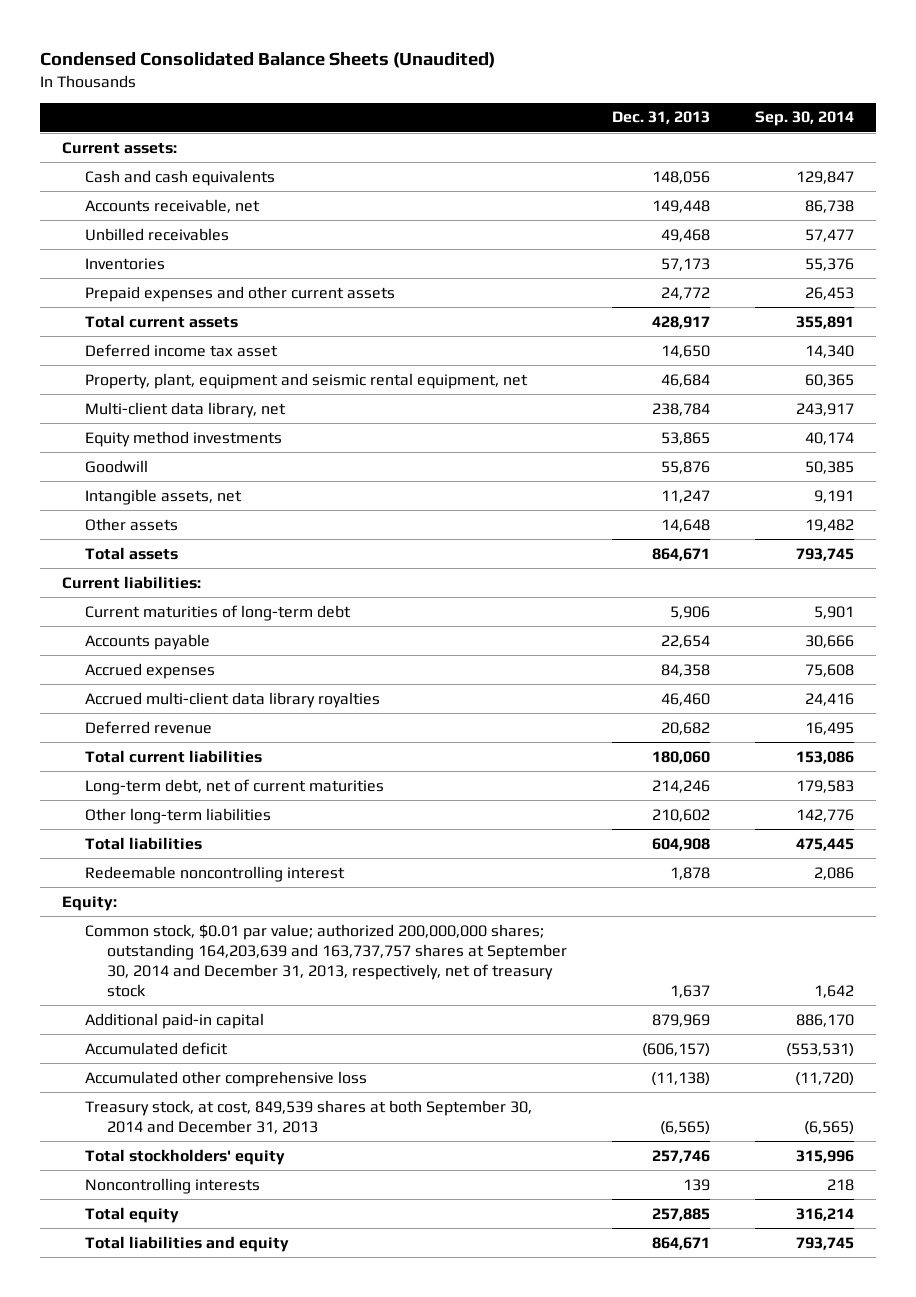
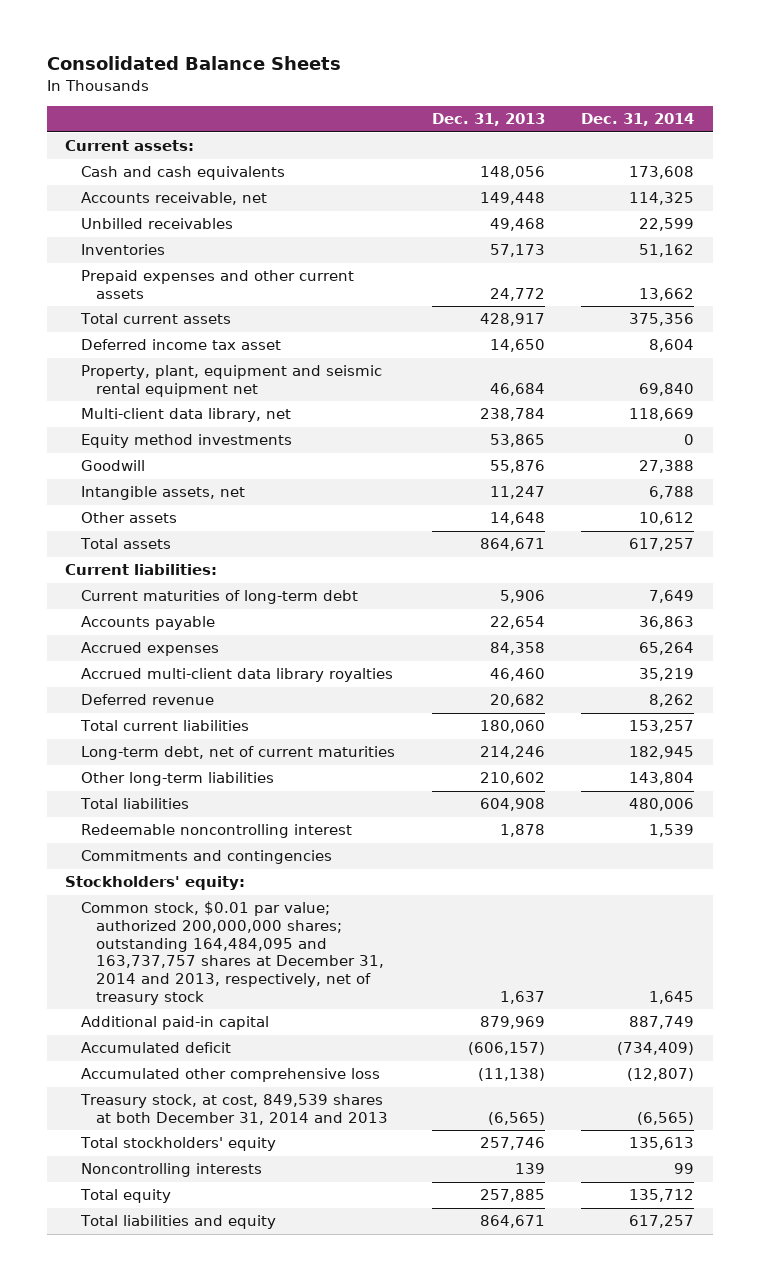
- Condensed Consolidated Balance Sheets (Unaudited)
+ Consolidated Balance Sheets
- | Dec. 31, 2013 | Sep. 30, 2014
+ | Dec. 31, 2013 | Dec. 31, 2014
- Property, plant, equipment and seismic rental equipment, net | 46,684 | 60,365
+ Property, plant, equipment and seismic rental equipment net | 46,684 | 69,840
- Equity:
- Common stock, $0.01 par value; authorized 200,000,000 shares; outstanding 164,203,639 and 163,737,757 shares at September 30, 2014 and December 31, 2013, respectively, net of treasury stock | 1,637 | 1,642
+ Commitments and contingencies
+ Stockholders' equity:
+ Common stock, $0.01 par value; authorized 200,000,000 shares; outstanding 164,484,095 and 163,737,757 shares at December 31, 2014 and 2013, respectively, net of treasury stock | 1,637 | 1,645
- Treasury stock, at cost, 849,539 shares at both September 30, 2014 and December 31, 2013 | (6,565) | (6,565)
+ Treasury stock, at cost, 849,539 shares at both December 31, 2014 and 2013 | (6,565) | (6,565)

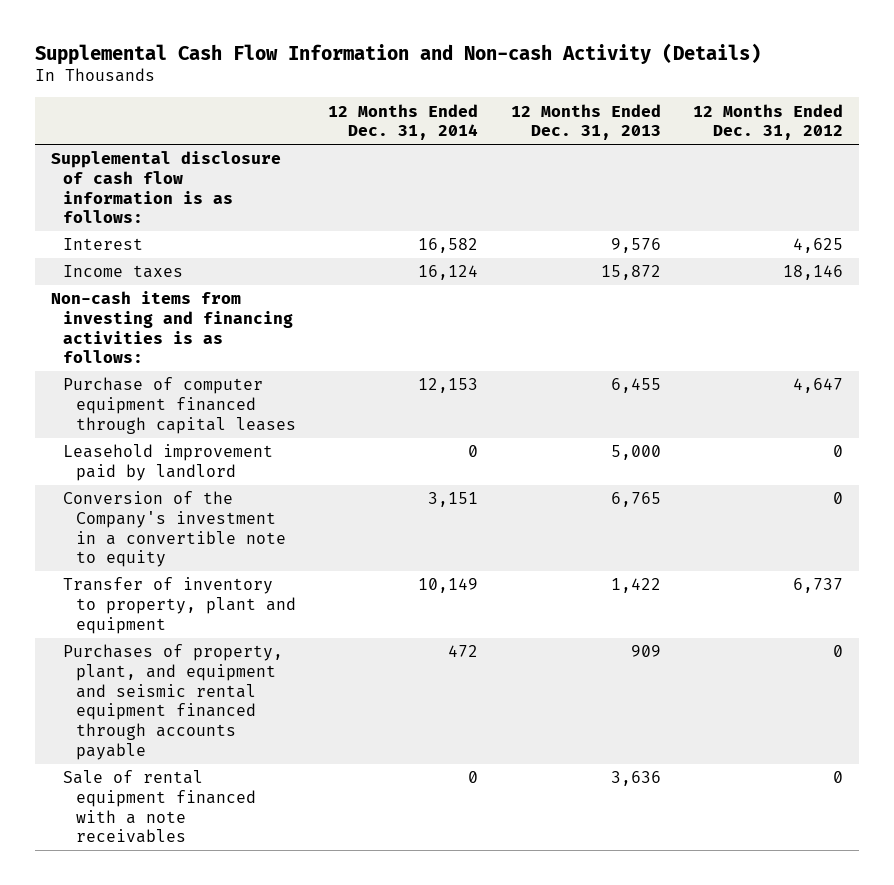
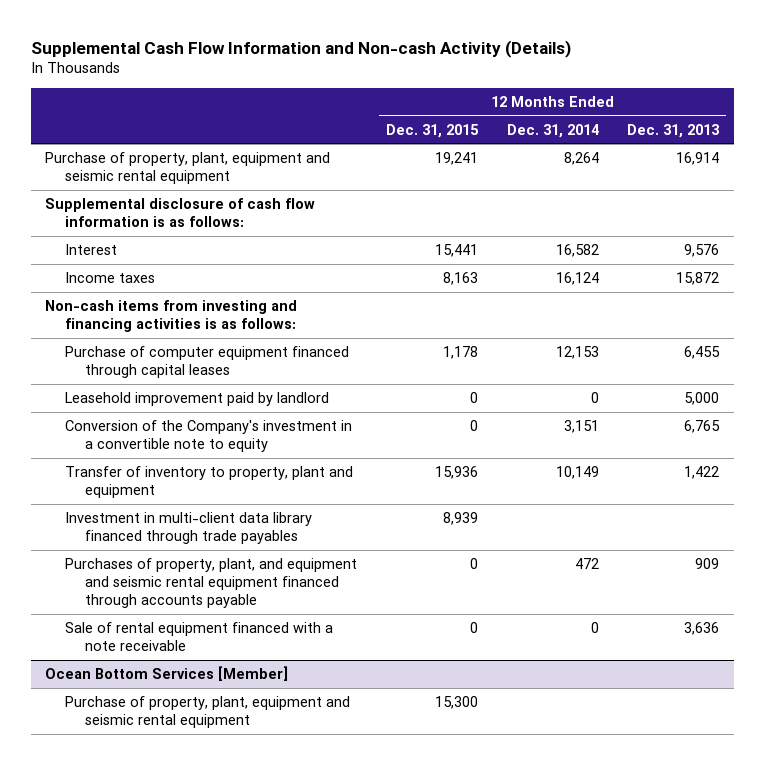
- | 12 Months Ended Dec. 31, 2014 | 12 Months Ended Dec. 31, 2013 | 12 Months Ended Dec. 31, 2012
+ | 12 Months Ended Dec. 31, 2015 | 12 Months Ended Dec. 31, 2014 | 12 Months Ended Dec. 31, 2013
+ Purchase of property, plant, equipment and seismic rental equipment | 19,241 | 8,264 | 16,914
+ Investment in multi-client data library financed through trade payables | 8,939 | |
- Sale of rental equipment financed with a note receivables | 0 | 3,636 | 0
+ Sale of rental equipment financed with a note receivable | 0 | 0 | 3,636
+ Ocean Bottom Services [Member]
+ Purchase of property, plant, equipment and seismic rental equipment | 15,300 | |

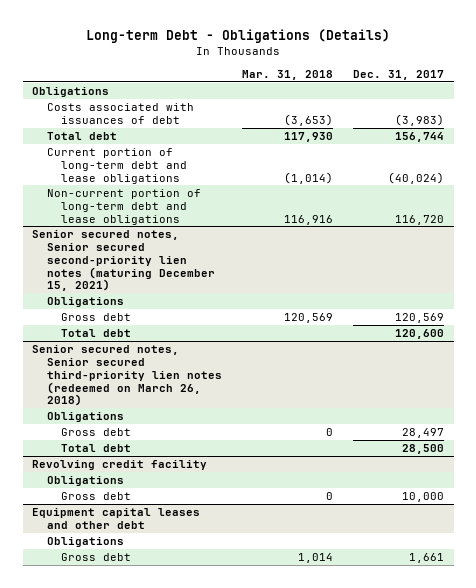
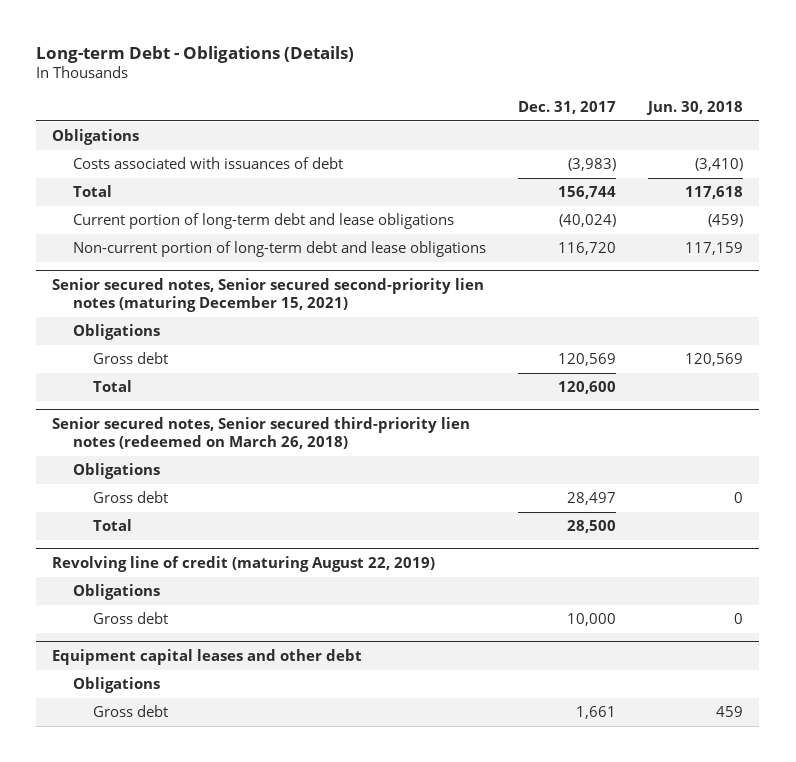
- | Mar. 31, 2018 | Dec. 31, 2017
+ | Dec. 31, 2017 | Jun. 30, 2018
- Total debt | 117,930 | 156,744
+ Total | 156,744 | 117,618
@ Senior secured notes, Senior secured second-priority lien notes (maturing December 15, 2021)
- Total debt | | 120,600
+ Total | 120,600 |
@ Senior secured notes, Senior secured third-priority lien notes (redeemed on March 26, 2018)
- Total debt | | 28,500
- Revolving credit facility
@ Senior secured notes, Senior secured third-priority lien notes (redeemed on March 26, 2018)
+ Total | 28,500 |
+ Revolving line of credit (maturing August 22, 2019)

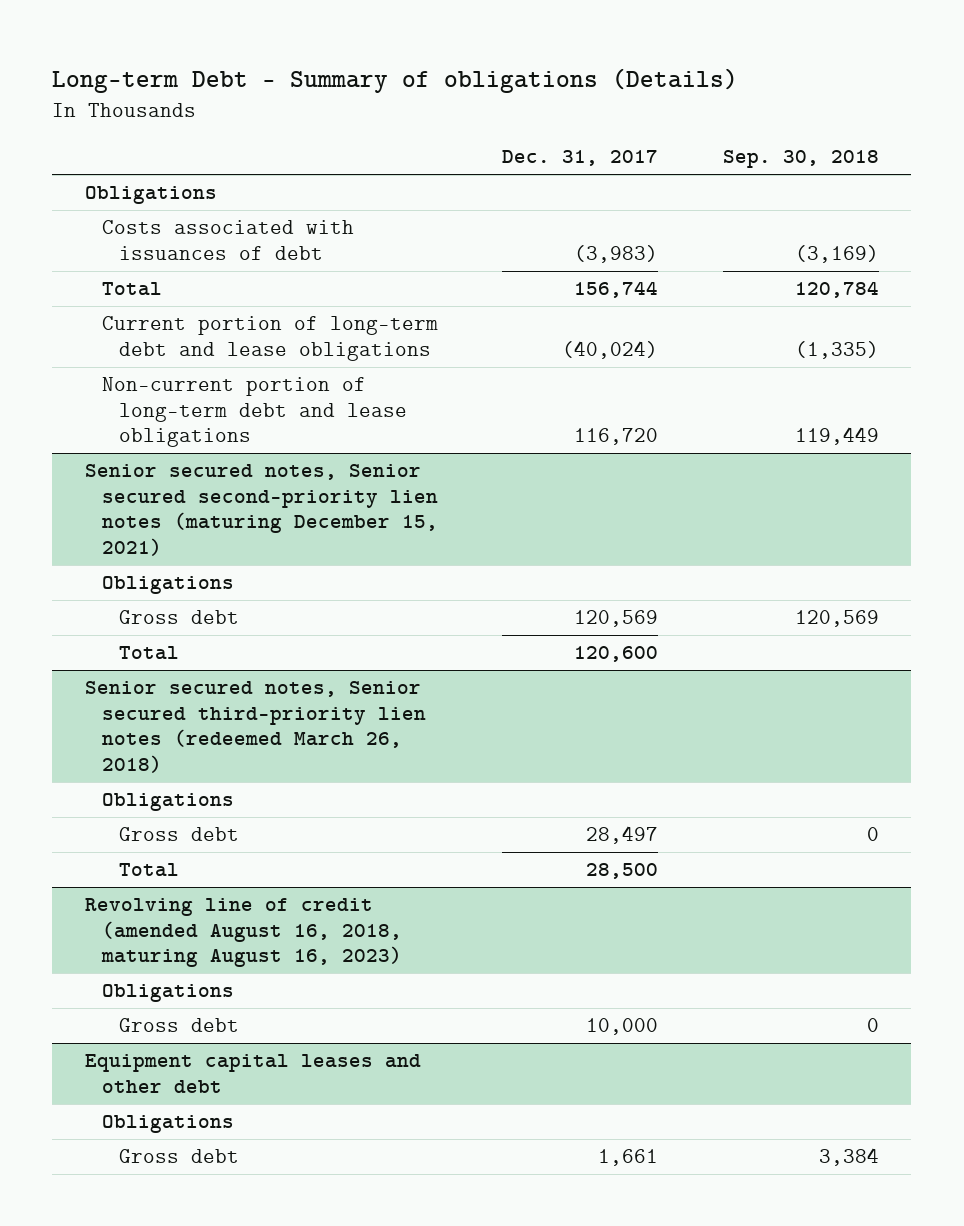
- Long-term Debt - Obligations (Details)
+ Long-term Debt - Summary of obligations (Details)
- | Dec. 31, 2017 | Jun. 30, 2018
+ | Dec. 31, 2017 | Sep. 30, 2018
- Senior secured notes, Senior secured third-priority lien notes (redeemed on March 26, 2018)
+ Senior secured notes, Senior secured third-priority lien notes (redeemed March 26, 2018)
- Revolving line of credit (maturing August 22, 2019)
+ Revolving line of credit (amended August 16, 2018, maturing August 16, 2023)

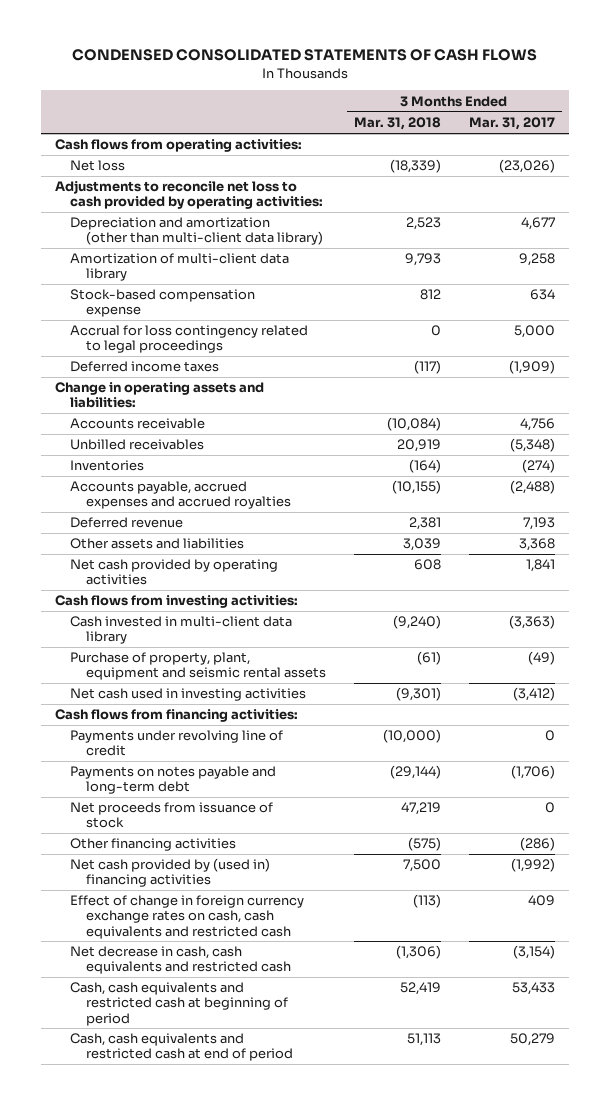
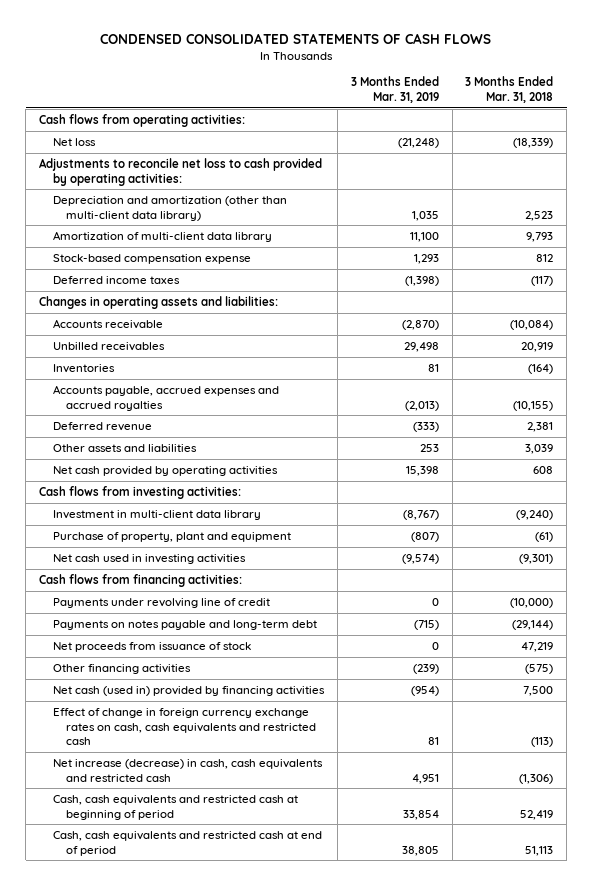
- | 3 Months Ended Mar. 31, 2018 | 3 Months Ended Mar. 31, 2017
+ | 3 Months Ended Mar. 31, 2019 | 3 Months Ended Mar. 31, 2018
- Accrual for loss contingency related to legal proceedings | 0 | 5,000
- Change in operating assets and liabilities:
+ Changes in operating assets and liabilities:
- Cash invested in multi-client data library | (9,240) | (3,363)
- Purchase of property, plant, equipment and seismic rental assets | (61) | (49)
+ Investment in multi-client data library | (8,767) | (9,240)
+ Purchase of property, plant and equipment | (807) | (61)
- Net cash provided by (used in) financing activities | 7,500 | (1,992)
+ Net cash (used in) provided by financing activities | (954) | 7,500
- Net decrease in cash, cash equivalents and restricted cash | (1,306) | (3,154)
+ Net increase (decrease) in cash, cash equivalents and restricted cash | 4,951 | (1,306)

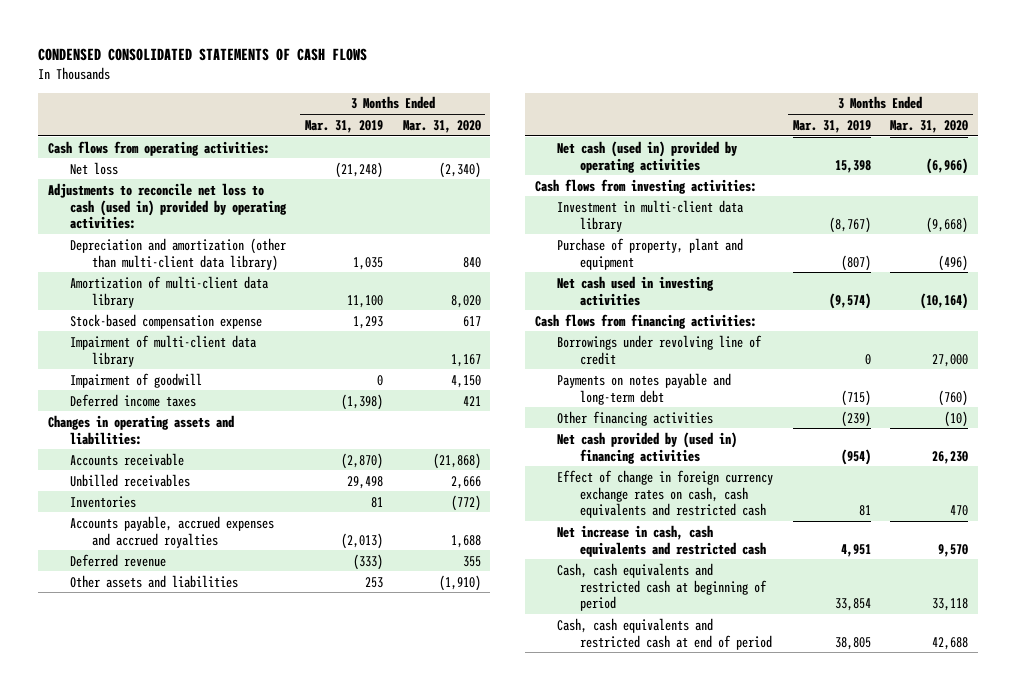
- | 3 Months Ended Mar. 31, 2019 | 3 Months Ended Mar. 31, 2018
+ | 3 Months Ended Mar. 31, 2019 | 3 Months Ended Mar. 31, 2020
- Adjustments to reconcile net loss to cash provided by operating activities:
+ Adjustments to reconcile net loss to cash (used in) provided by operating activities:
+ Impairment of multi-client data library | | 1,167
+ Impairment of goodwill | 0 | 4,150
- Net cash provided by operating activities | 15,398 | 608
+ Net cash (used in) provided by operating activities | 15,398 | (6,966)
- Payments under revolving line of credit | 0 | (10,000)
+ Borrowings under revolving line of credit | 0 | 27,000
- Net proceeds from issuance of stock | 0 | 47,219
- Net cash (used in) provided by financing activities | (954) | 7,500
+ Net cash provided by (used in) financing activities | (954) | 26,230
- Net increase (decrease) in cash, cash equivalents and restricted cash | 4,951 | (1,306)
+ Net increase in cash, cash equivalents and restricted cash | 4,951 | 9,570

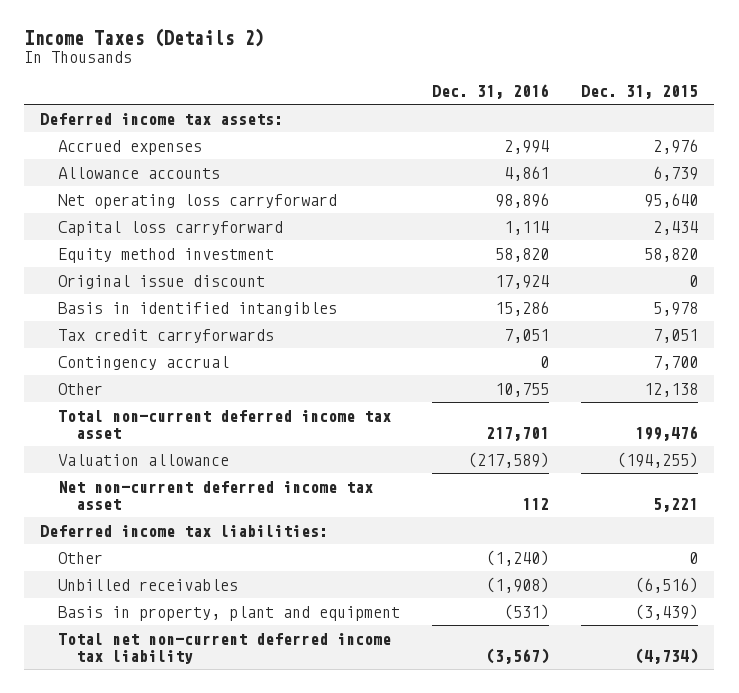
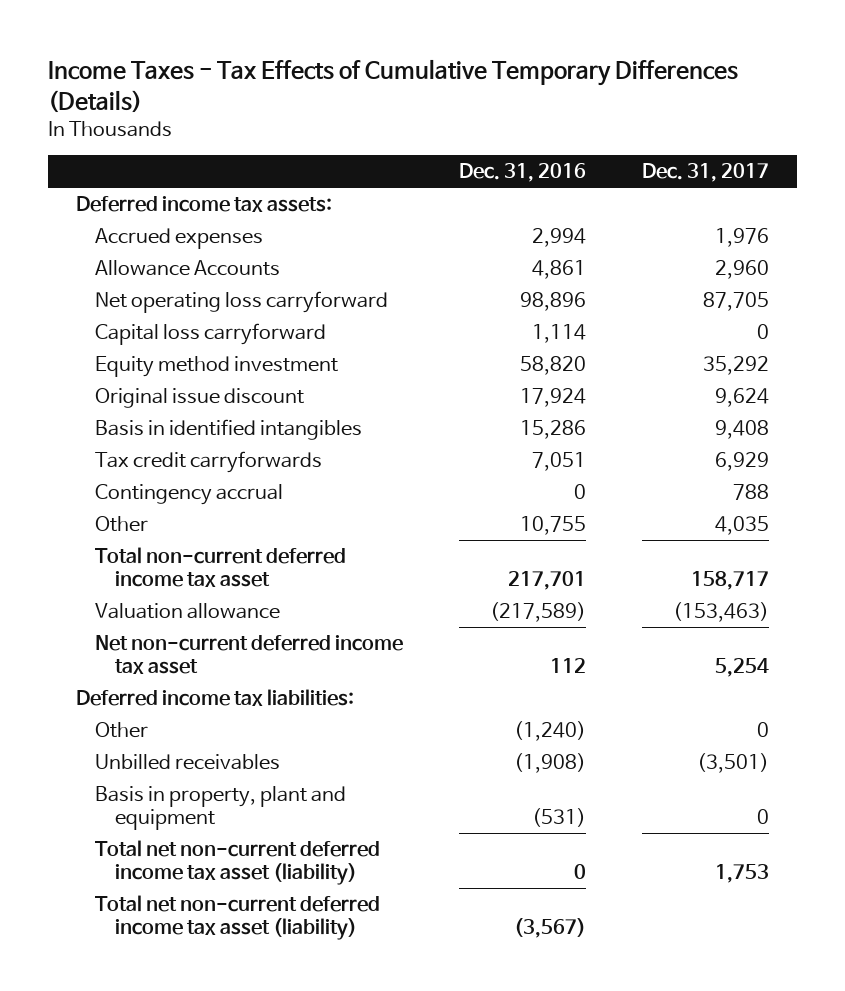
- Income Taxes (Details 2)
+ Income Taxes - Tax Effects of Cumulative Temporary Differences (Details)
- | Dec. 31, 2016 | Dec. 31, 2015
+ | Dec. 31, 2016 | Dec. 31, 2017
- Allowance accounts | 4,861 | 6,739
+ Allowance Accounts | 4,861 | 2,960
- Total net non-current deferred income tax liability | (3,567) | (4,734)
+ Total net non-current deferred income tax asset (liability) | 0 | 1,753
+ Total net non-current deferred income tax asset (liability) | (3,567) |

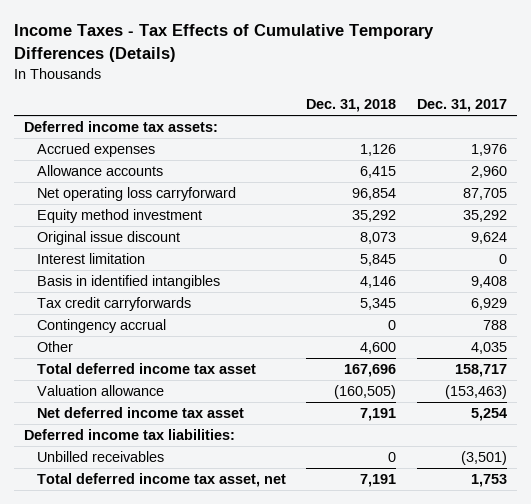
- | Dec. 31, 2016 | Dec. 31, 2017
+ | Dec. 31, 2018 | Dec. 31, 2017
- Allowance Accounts | 4,861 | 2,960
+ Allowance accounts | 6,415 | 2,960
- Capital loss carryforward | 1,114 | 0
+ Interest limitation | 5,845 | 0
- Total non-current deferred income tax asset | 217,701 | 158,717
+ Total deferred income tax asset | 167,696 | 158,717
- Net non-current deferred income tax asset | 112 | 5,254
+ Net deferred income tax asset | 7,191 | 5,254
- Other | (1,240) | 0
- Basis in property, plant and equipment | (531) | 0
- Total net non-current deferred income tax asset (liability) | 0 | 1,753
- Total net non-current deferred income tax asset (liability) | (3,567) |
+ Total deferred income tax asset, net | 7,191 | 1,753

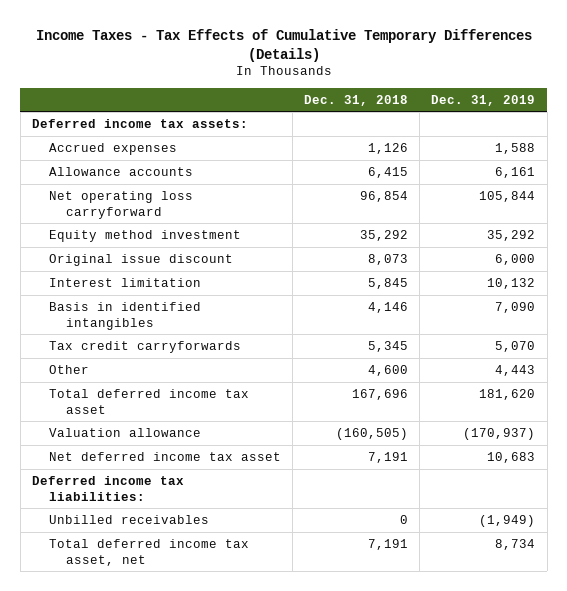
- | Dec. 31, 2018 | Dec. 31, 2017
+ | Dec. 31, 2018 | Dec. 31, 2019
- Contingency accrual | 0 | 788

